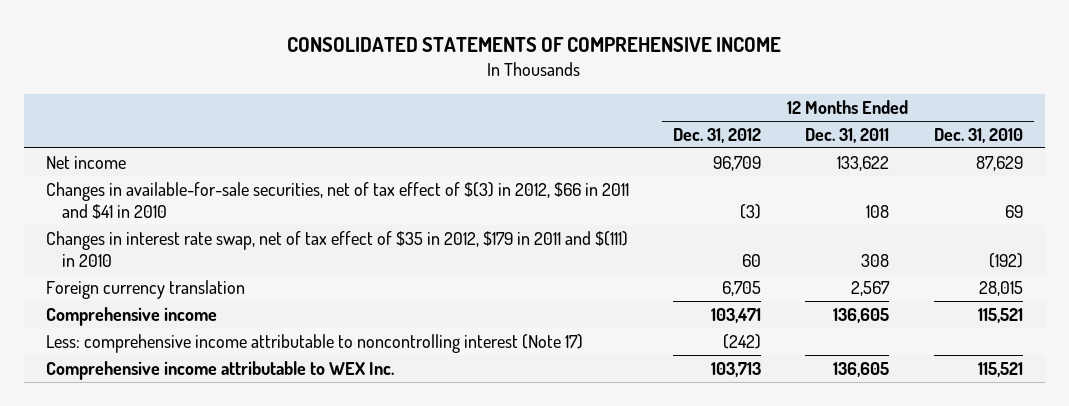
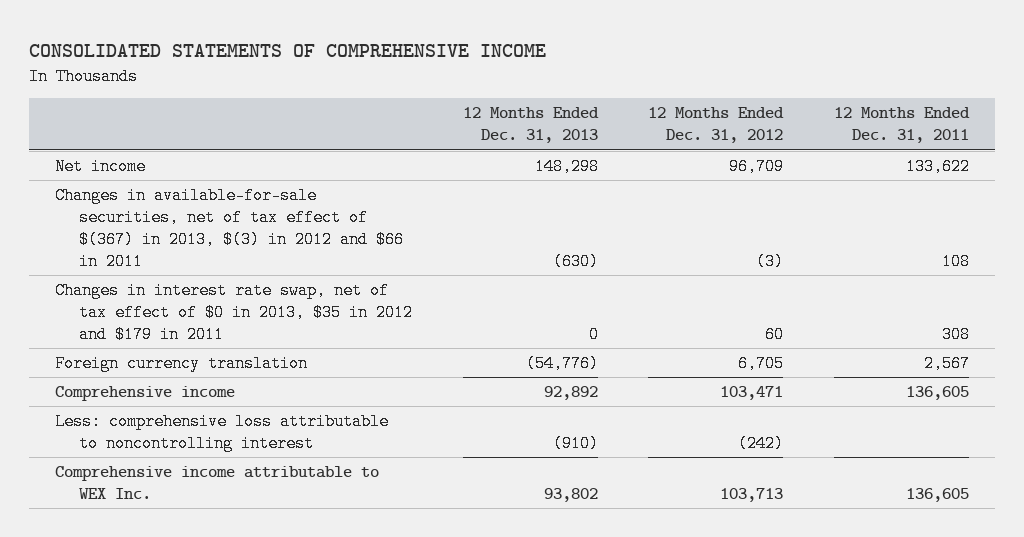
- | 12 Months Ended Dec. 31, 2012 | 12 Months Ended Dec. 31, 2011 | 12 Months Ended Dec. 31, 2010
+ | 12 Months Ended Dec. 31, 2013 | 12 Months Ended Dec. 31, 2012 | 12 Months Ended Dec. 31, 2011
- Changes in available-for-sale securities, net of tax effect of $(3) in 2012, $66 in 2011 and $41 in 2010 | (3) | 108 | 69
- Changes in interest rate swap, net of tax effect of $35 in 2012, $179 in 2011 and $(111) in 2010 | 60 | 308 | (192)
+ Changes in available-for-sale securities, net of tax effect of $(367) in 2013, $(3) in 2012 and $66 in 2011 | (630) | (3) | 108
+ Changes in interest rate swap, net of tax effect of $0 in 2013, $35 in 2012 and $179 in 2011 | 0 | 60 | 308
- Less: comprehensive income attributable to noncontrolling interest (Note 17) | (242) | |
+ Less: comprehensive loss attributable to noncontrolling interest | (910) | (242) |

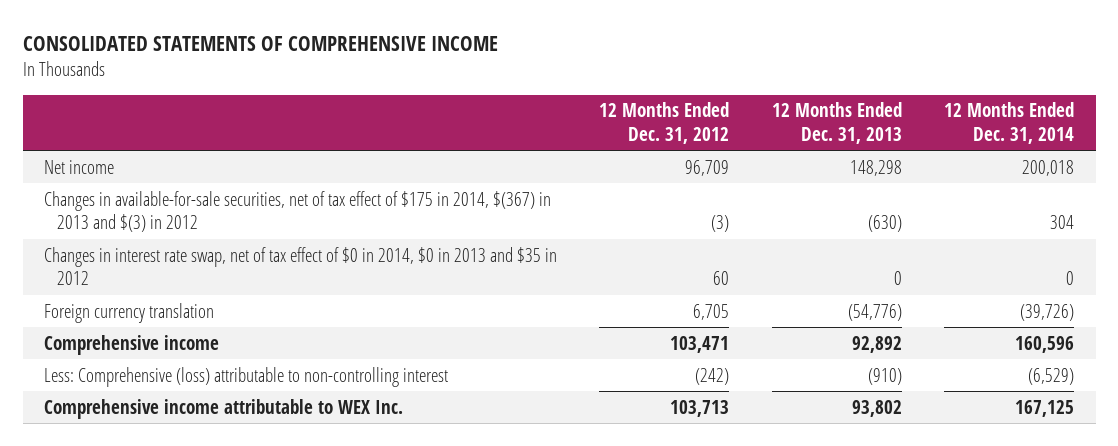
- | 12 Months Ended Dec. 31, 2013 | 12 Months Ended Dec. 31, 2012 | 12 Months Ended Dec. 31, 2011
+ | 12 Months Ended Dec. 31, 2012 | 12 Months Ended Dec. 31, 2013 | 12 Months Ended Dec. 31, 2014
- Changes in available-for-sale securities, net of tax effect of $(367) in 2013, $(3) in 2012 and $66 in 2011 | (630) | (3) | 108
- Changes in interest rate swap, net of tax effect of $0 in 2013, $35 in 2012 and $179 in 2011 | 0 | 60 | 308
+ Changes in available-for-sale securities, net of tax effect of $175 in 2014, $(367) in 2013 and $(3) in 2012 | (3) | (630) | 304
+ Changes in interest rate swap, net of tax effect of $0 in 2014, $0 in 2013 and $35 in 2012 | 60 | 0 | 0
- Less: comprehensive loss attributable to noncontrolling interest | (910) | (242) |
+ Less: Comprehensive (loss) attributable to non-controlling interest | (242) | (910) | (6,529)

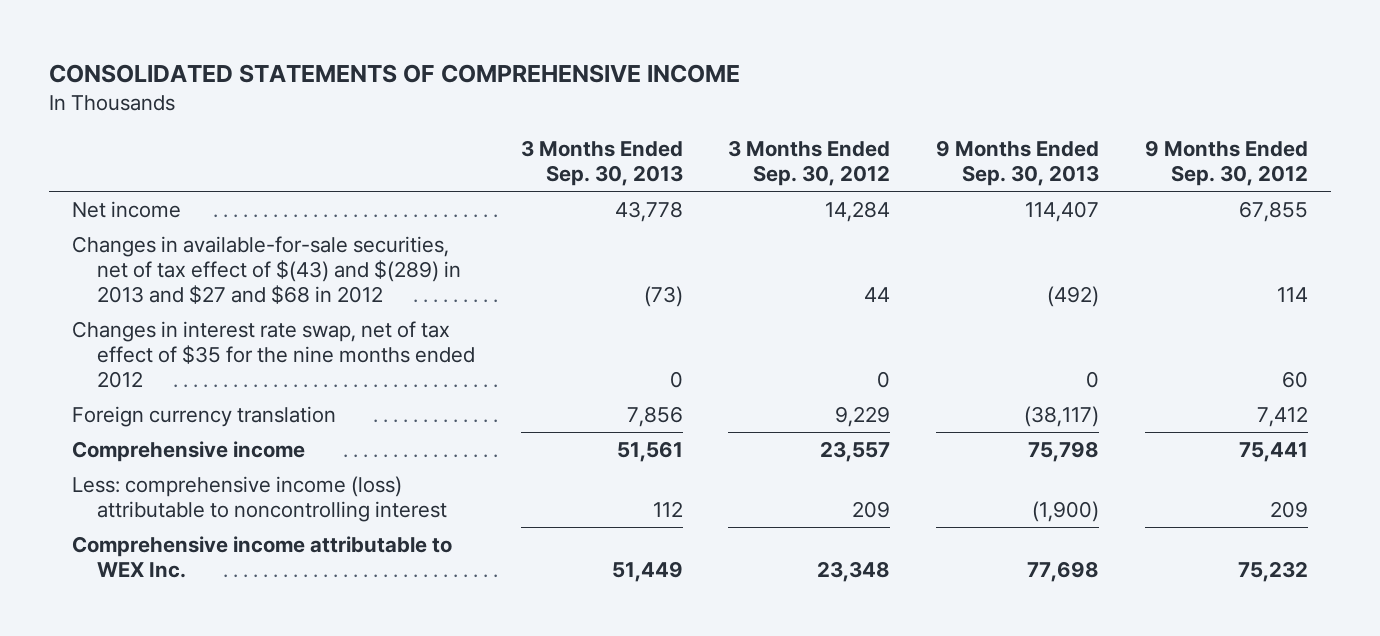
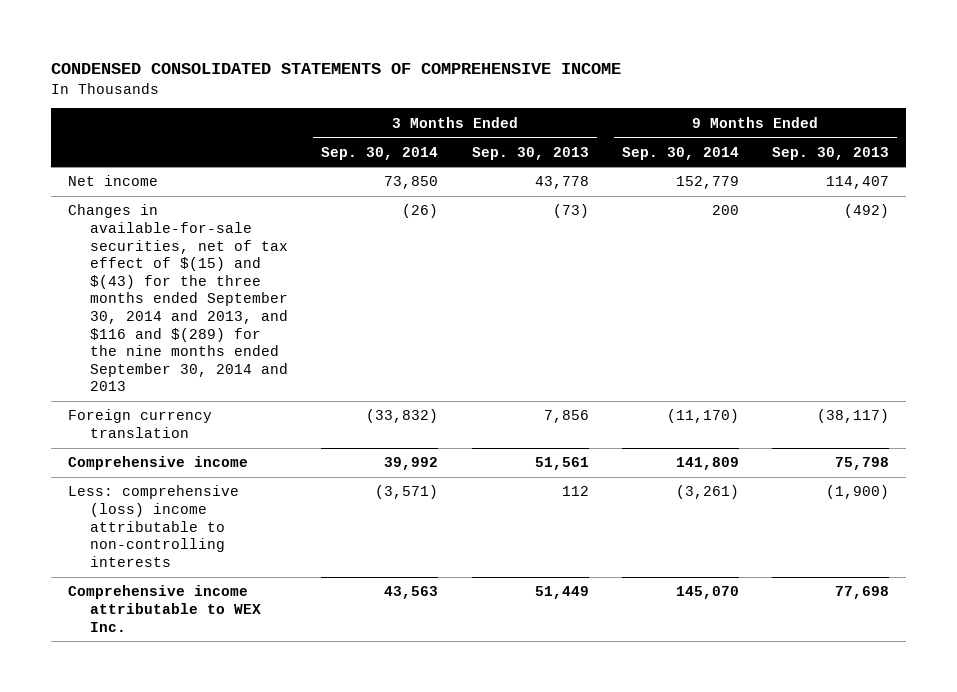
- CONSOLIDATED STATEMENTS OF COMPREHENSIVE INCOME
+ CONDENSED CONSOLIDATED STATEMENTS OF COMPREHENSIVE INCOME
- | 3 Months Ended Sep. 30, 2013 | 3 Months Ended Sep. 30, 2012 | 9 Months Ended Sep. 30, 2013 | 9 Months Ended Sep. 30, 2012
+ | 3 Months Ended Sep. 30, 2014 | 3 Months Ended Sep. 30, 2013 | 9 Months Ended Sep. 30, 2014 | 9 Months Ended Sep. 30, 2013
- Changes in available-for-sale securities, net of tax effect of $(43) and $(289) in 2013 and $27 and $68 in 2012 | (73) | 44 | (492) | 114
- Changes in interest rate swap, net of tax effect of $35 for the nine months ended 2012 | 0 | 0 | 0 | 60
+ Changes in available-for-sale securities, net of tax effect of $(15) and $(43) for the three months ended September 30, 2014 and 2013, and $116 and $(289) for the nine months ended September 30, 2014 and 2013 | (26) | (73) | 200 | (492)
- Less: comprehensive income (loss) attributable to noncontrolling interest | 112 | 209 | (1,900) | 209
+ Less: comprehensive (loss) income attributable to non-controlling interests | (3,571) | 112 | (3,261) | (1,900)

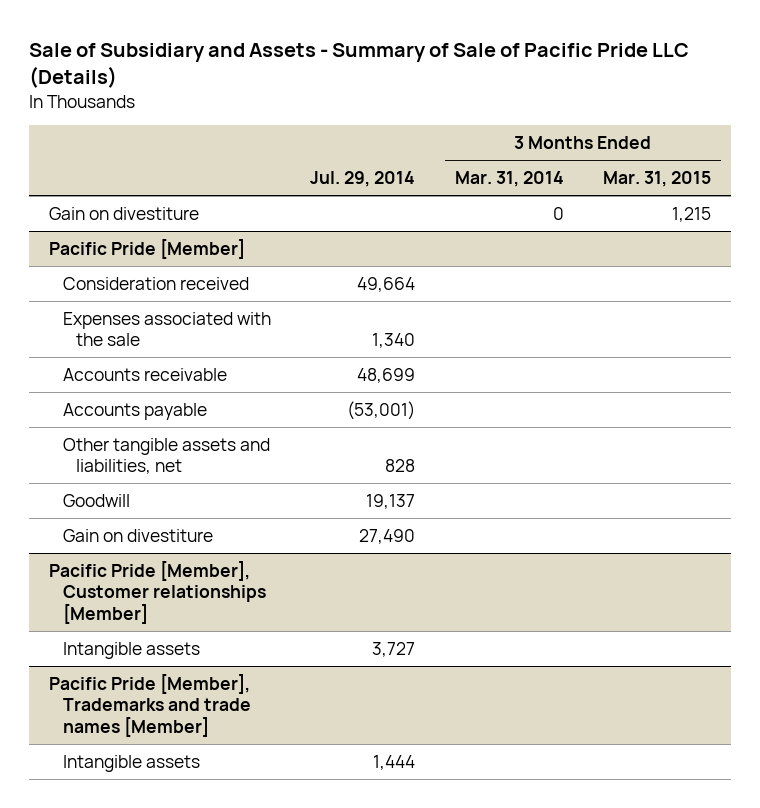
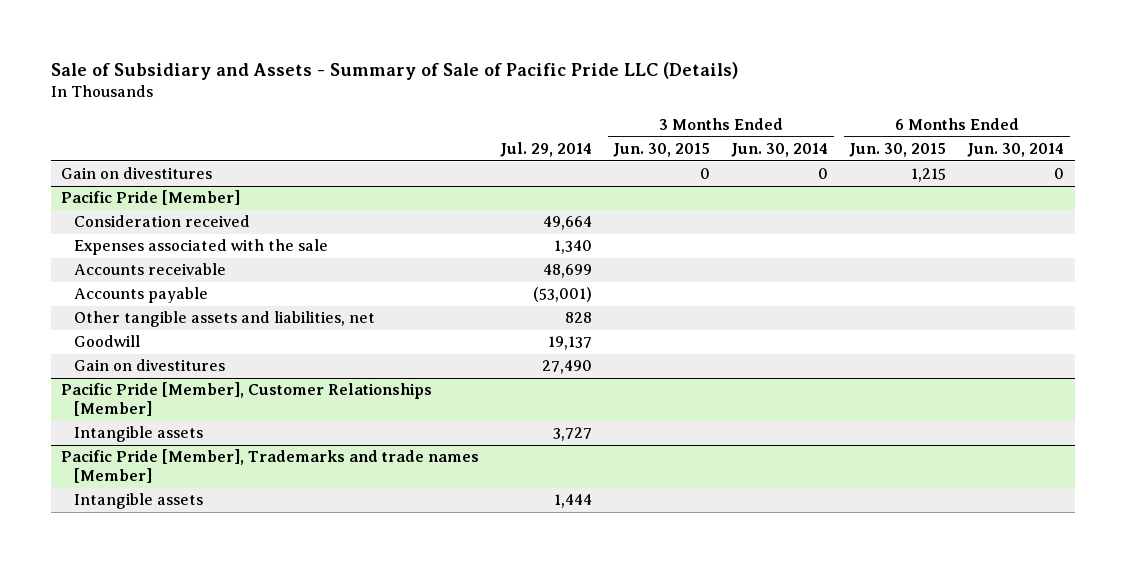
- | Jul. 29, 2014 | 3 Months Ended Mar. 31, 2014 | 3 Months Ended Mar. 31, 2015
+ | Jul. 29, 2014 | 3 Months Ended Jun. 30, 2015 | 3 Months Ended Jun. 30, 2014 | 6 Months Ended Jun. 30, 2015 | 6 Months Ended Jun. 30, 2014
- Gain on divestiture | | 0 | 1,215
+ Gain on divestitures | | 0 | 0 | 1,215 | 0
@ Pacific Pride [Member]
- Gain on divestiture | 27,490 | |
- Pacific Pride [Member], Customer relationships [Member]
@ Pacific Pride [Member]
+ Gain on divestitures | 27,490 | | | |
+ Pacific Pride [Member], Customer Relationships [Member]

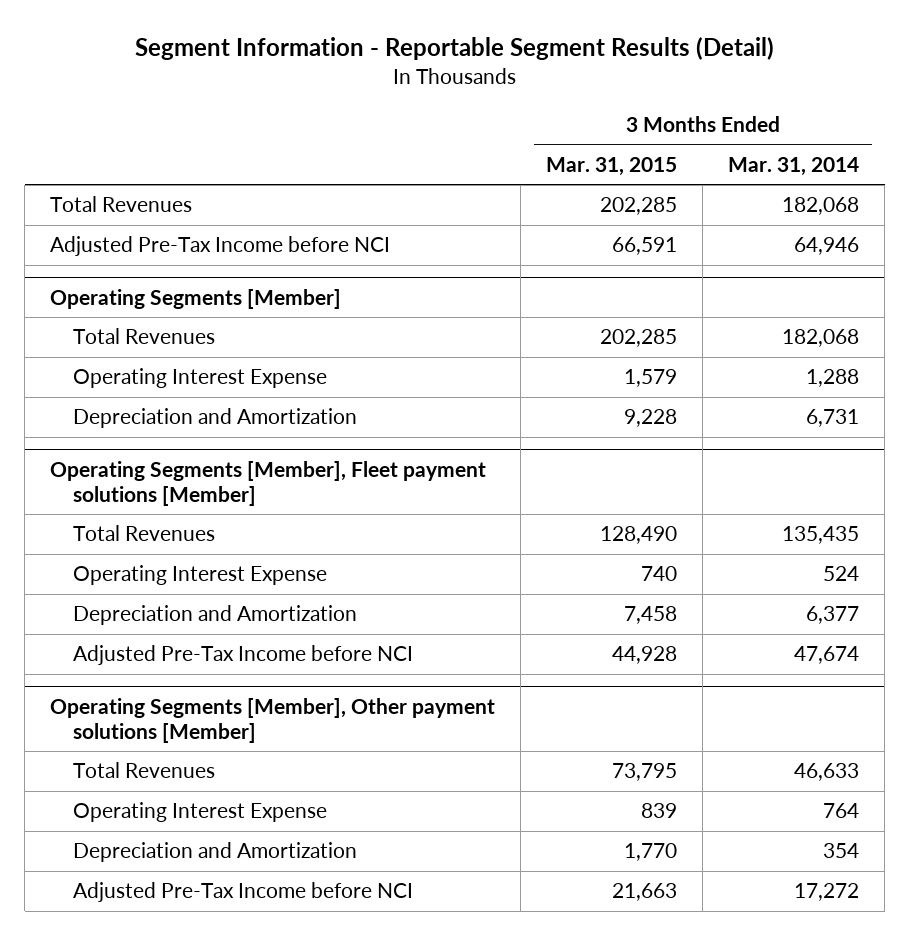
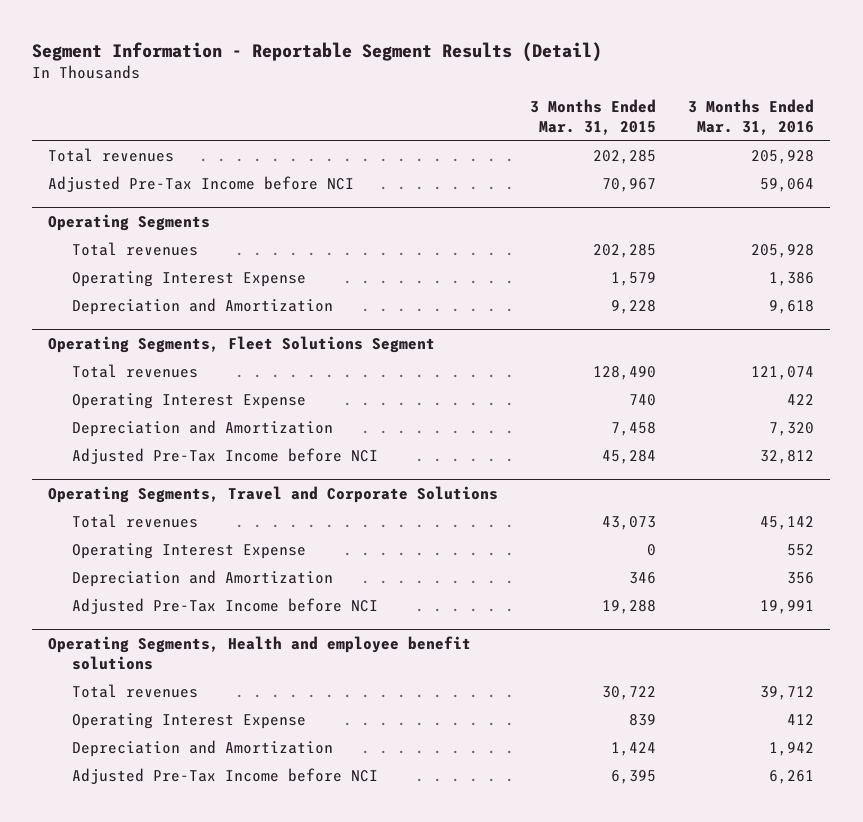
- | 3 Months Ended Mar. 31, 2015 | 3 Months Ended Mar. 31, 2014
+ | 3 Months Ended Mar. 31, 2015 | 3 Months Ended Mar. 31, 2016
- Total Revenues | 202,285 | 182,068
- Adjusted Pre-Tax Income before NCI | 66,591 | 64,946
- Operating Segments [Member]
- Total Revenues | 202,285 | 182,068
+ Total revenues | 202,285 | 205,928
+ Adjusted Pre-Tax Income before NCI | 70,967 | 59,064
+ Operating Segments
+ Total revenues | 202,285 | 205,928
- Operating Segments [Member], Fleet payment solutions [Member]
- Total Revenues | 128,490 | 135,435
+ Operating Segments, Fleet Solutions Segment
+ Total revenues | 128,490 | 121,074
- Adjusted Pre-Tax Income before NCI | 44,928 | 47,674
- Operating Segments [Member], Other payment solutions [Member]
- Total Revenues | 73,795 | 46,633
+ Adjusted Pre-Tax Income before NCI | 45,284 | 32,812
+ Operating Segments, Travel and Corporate Solutions
+ Total revenues | 43,073 | 45,142
+ Operating Interest Expense | 0 | 552
+ Depreciation and Amortization | 346 | 356
+ Adjusted Pre-Tax Income before NCI | 19,288 | 19,991
+ Operating Segments, Health and employee benefit solutions
+ Total revenues | 30,722 | 39,712
- Depreciation and Amortization | 1,770 | 354
- Adjusted Pre-Tax Income before NCI | 21,663 | 17,272
+ Depreciation and Amortization | 1,424 | 1,942
+ Adjusted Pre-Tax Income before NCI | 6,395 | 6,261

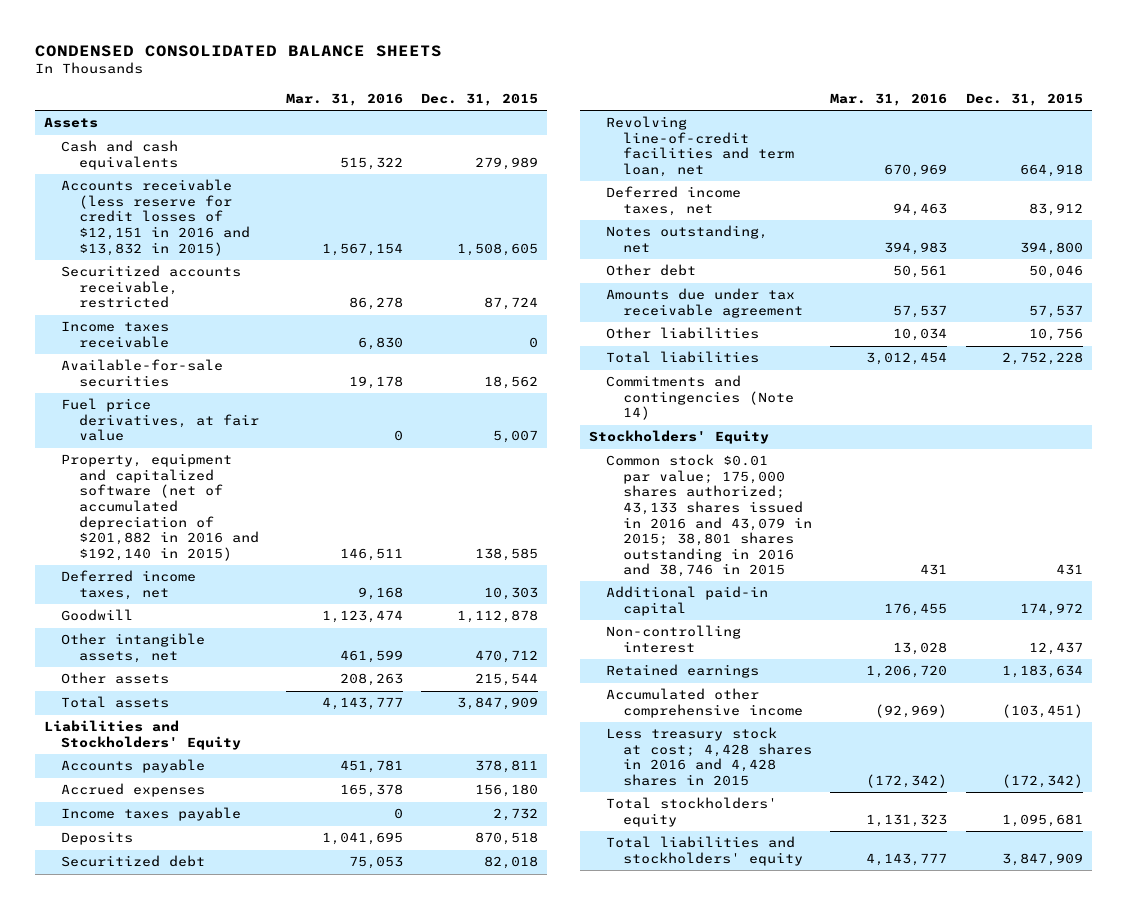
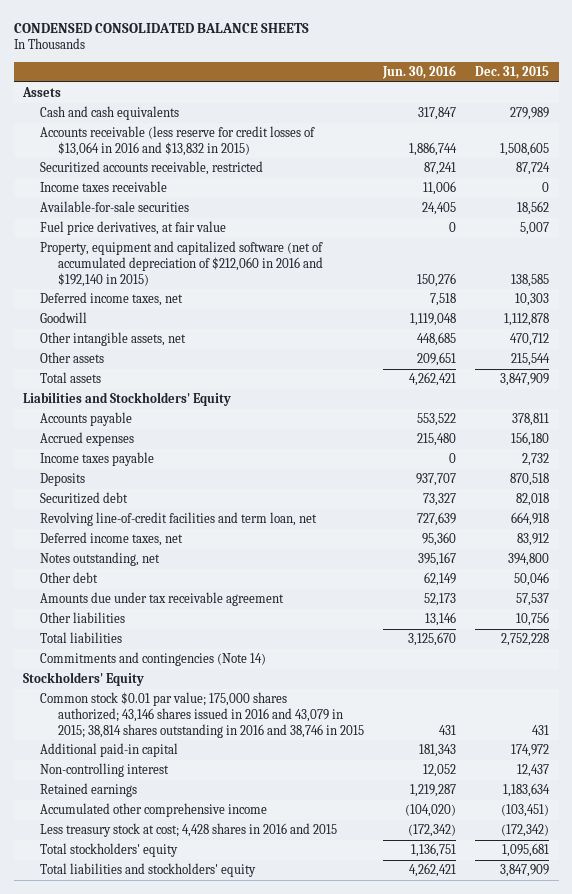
- | Mar. 31, 2016 | Dec. 31, 2015
+ | Jun. 30, 2016 | Dec. 31, 2015
- Accounts receivable (less reserve for credit losses of $12,151 in 2016 and $13,832 in 2015) | 1,567,154 | 1,508,605
+ Accounts receivable (less reserve for credit losses of $13,064 in 2016 and $13,832 in 2015) | 1,886,744 | 1,508,605
- Property, equipment and capitalized software (net of accumulated depreciation of $201,882 in 2016 and $192,140 in 2015) | 146,511 | 138,585
+ Property, equipment and capitalized software (net of accumulated depreciation of $212,060 in 2016 and $192,140 in 2015) | 150,276 | 138,585
- Common stock $0.01 par value; 175,000 shares authorized; 43,133 shares issued in 2016 and 43,079 in 2015; 38,801 shares outstanding in 2016 and 38,746 in 2015 | 431 | 431
+ Common stock $0.01 par value; 175,000 shares authorized; 43,146 shares issued in 2016 and 43,079 in 2015; 38,814 shares outstanding in 2016 and 38,746 in 2015 | 431 | 431
- Less treasury stock at cost; 4,428 shares in 2016 and 4,428 shares in 2015 | (172,342) | (172,342)
+ Less treasury stock at cost; 4,428 shares in 2016 and 2015 | (172,342) | (172,342)

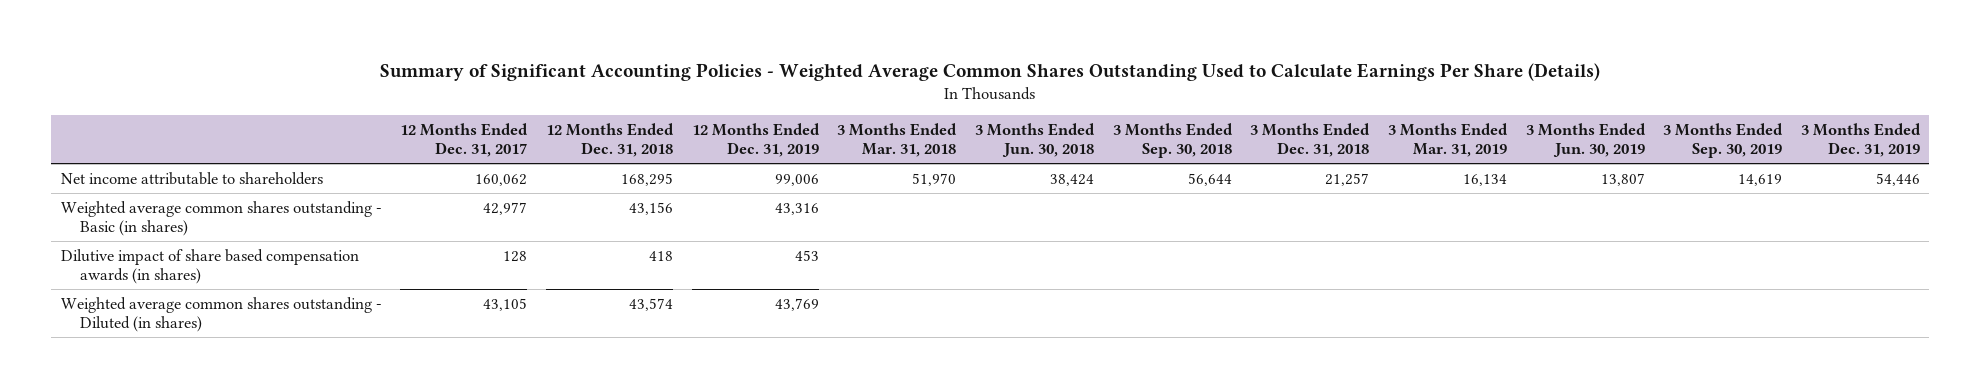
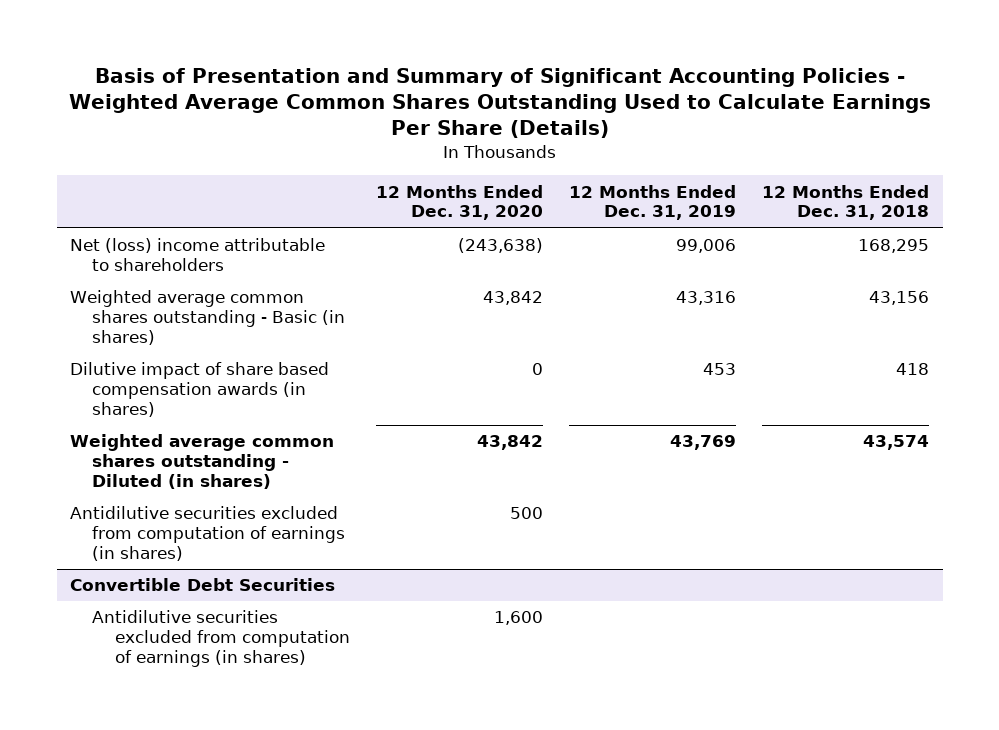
- Summary of Significant Accounting Policies - Weighted Average Common Shares Outstanding Used to Calculate Earnings Per Share (Details)
+ Basis of Presentation and Summary of Significant Accounting Policies - Weighted Average Common Shares Outstanding Used to Calculate Earnings Per Share (Details)
- | 12 Months Ended Dec. 31, 2017 | 12 Months Ended Dec. 31, 2018 | 12 Months Ended Dec. 31, 2019 | 3 Months Ended Mar. 31, 2018 | 3 Months Ended Jun. 30, 2018 | 3 Months Ended Sep. 30, 2018 | 3 Months Ended Dec. 31, 2018 | 3 Months Ended Mar. 31, 2019 | 3 Months Ended Jun. 30, 2019 | 3 Months Ended Sep. 30, 2019 | 3 Months Ended Dec. 31, 2019
+ | 12 Months Ended Dec. 31, 2020 | 12 Months Ended Dec. 31, 2019 | 12 Months Ended Dec. 31, 2018
- Net income attributable to shareholders | 160,062 | 168,295 | 99,006 | 51,970 | 38,424 | 56,644 | 21,257 | 16,134 | 13,807 | 14,619 | 54,446
+ Net (loss) income attributable to shareholders | (243,638) | 99,006 | 168,295
+ Antidilutive securities excluded from computation of earnings (in shares) | 500 | |
+ Convertible Debt Securities
+ Antidilutive securities excluded from computation of earnings (in shares) | 1,600 | |

